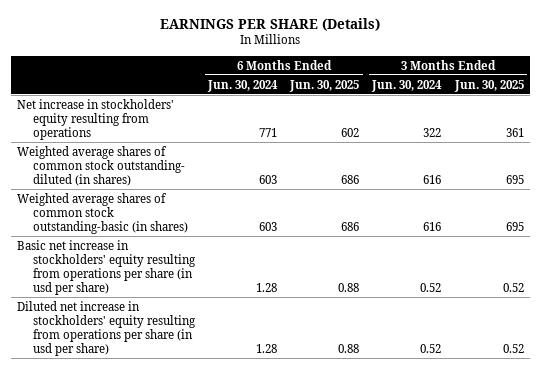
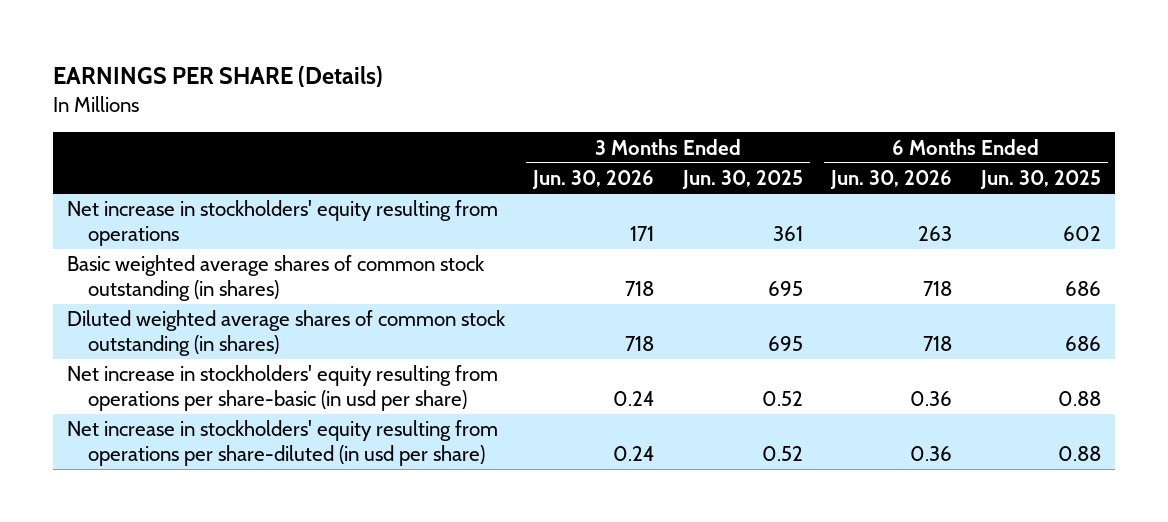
- | 6 Months Ended Jun. 30, 2024 | 6 Months Ended Jun. 30, 2025 | 3 Months Ended Jun. 30, 2024 | 3 Months Ended Jun. 30, 2025
+ | 3 Months Ended Jun. 30, 2026 | 3 Months Ended Jun. 30, 2025 | 6 Months Ended Jun. 30, 2026 | 6 Months Ended Jun. 30, 2025
- Weighted average shares of common stock outstanding- diluted (in shares) | 603 | 686 | 616 | 695
- Weighted average shares of common stock outstanding-basic (in shares) | 603 | 686 | 616 | 695
- Basic net increase in stockholders' equity resulting from operations per share (in usd per share) | 1.28 | 0.88 | 0.52 | 0.52
- Diluted net increase in stockholders' equity resulting from operations per share (in usd per share) | 1.28 | 0.88 | 0.52 | 0.52
+ Basic weighted average shares of common stock outstanding (in shares) | 718 | 695 | 718 | 686
+ Diluted weighted average shares of common stock outstanding (in shares) | 718 | 695 | 718 | 686
+ Net increase in stockholders' equity resulting from operations per share-basic (in usd per share) | 0.24 | 0.52 | 0.36 | 0.88
+ Net increase in stockholders' equity resulting from operations per share-diluted (in usd per share) | 0.24 | 0.52 | 0.36 | 0.88

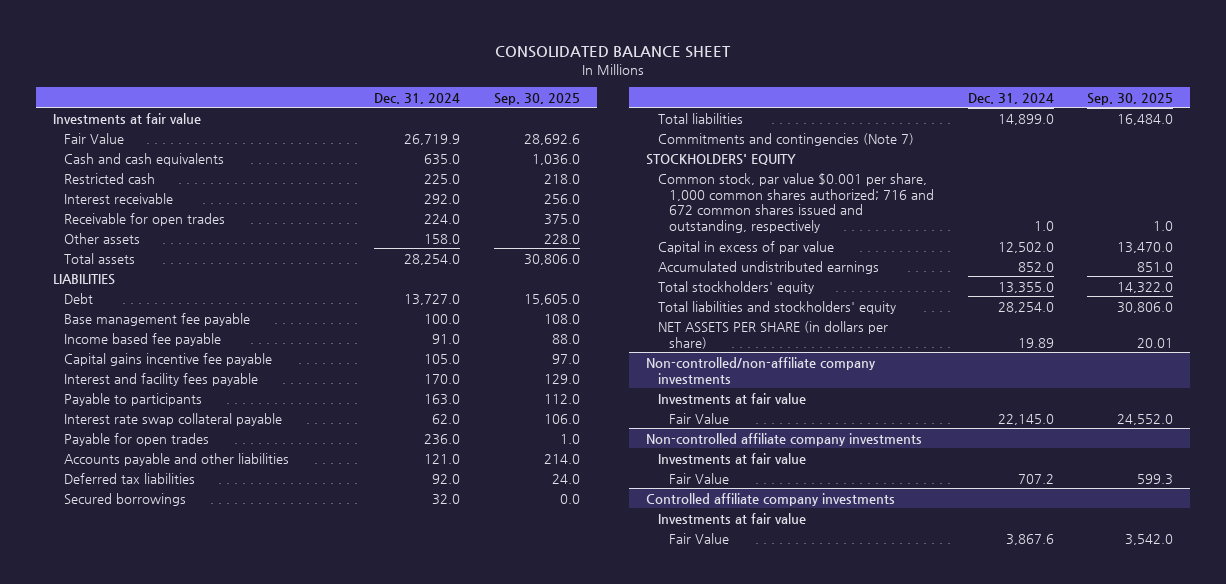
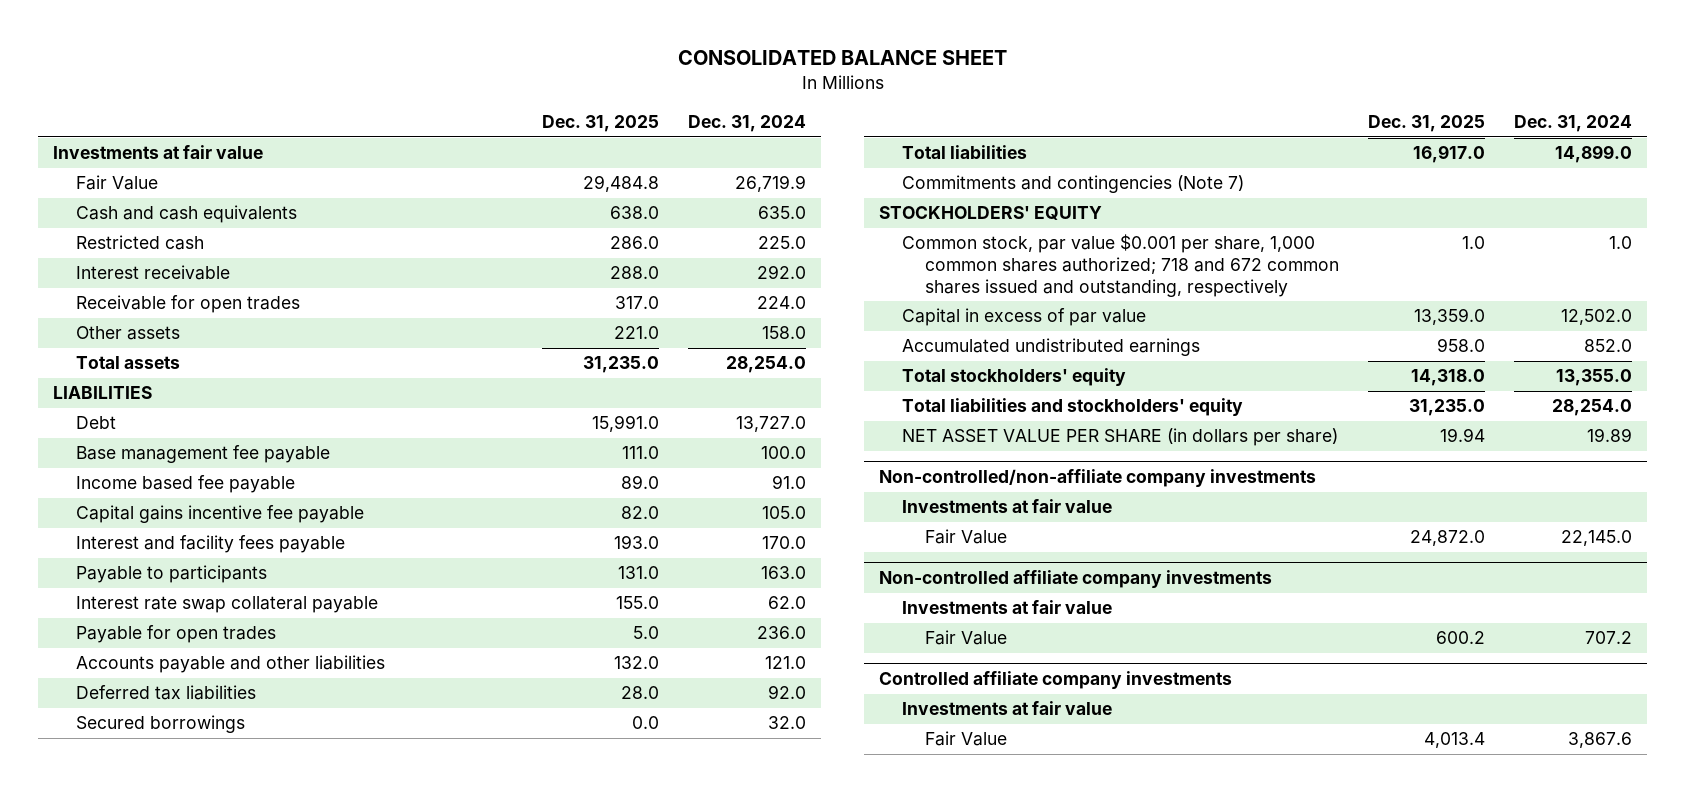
- | Dec. 31, 2024 | Sep. 30, 2025
+ | Dec. 31, 2025 | Dec. 31, 2024
- Common stock, par value $0.001 per share, 1,000 common shares authorized; 716 and 672 common shares issued and outstanding, respectively | 1.0 | 1.0
+ Common stock, par value $0.001 per share, 1,000 common shares authorized; 718 and 672 common shares issued and outstanding, respectively | 1.0 | 1.0
- NET ASSETS PER SHARE (in dollars per share) | 19.89 | 20.01
+ NET ASSET VALUE PER SHARE (in dollars per share) | 19.94 | 19.89

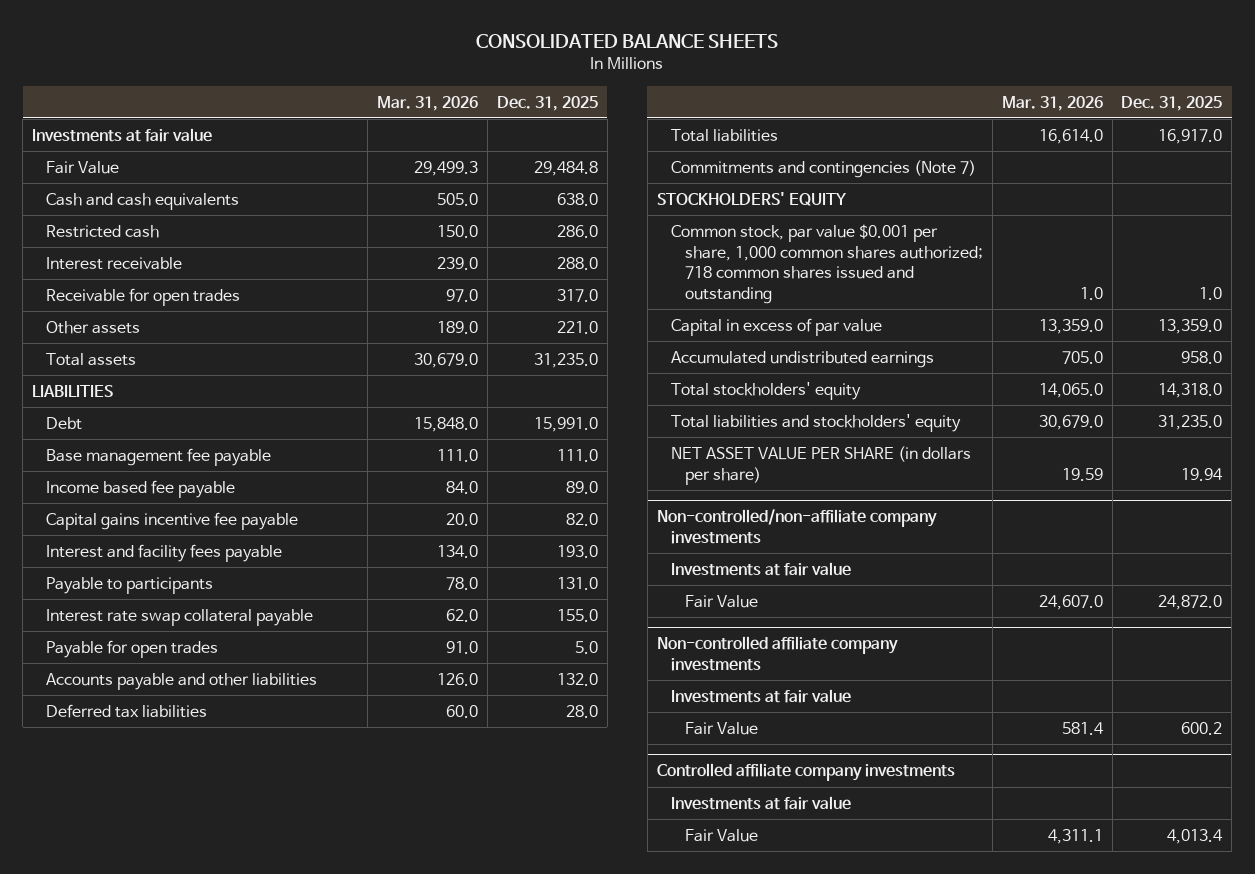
- CONSOLIDATED BALANCE SHEET
+ CONSOLIDATED BALANCE SHEETS
- | Dec. 31, 2025 | Dec. 31, 2024
+ | Mar. 31, 2026 | Dec. 31, 2025
- Secured borrowings | 0.0 | 32.0
- Common stock, par value $0.001 per share, 1,000 common shares authorized; 718 and 672 common shares issued and outstanding, respectively | 1.0 | 1.0
+ Common stock, par value $0.001 per share, 1,000 common shares authorized; 718 common shares issued and outstanding | 1.0 | 1.0

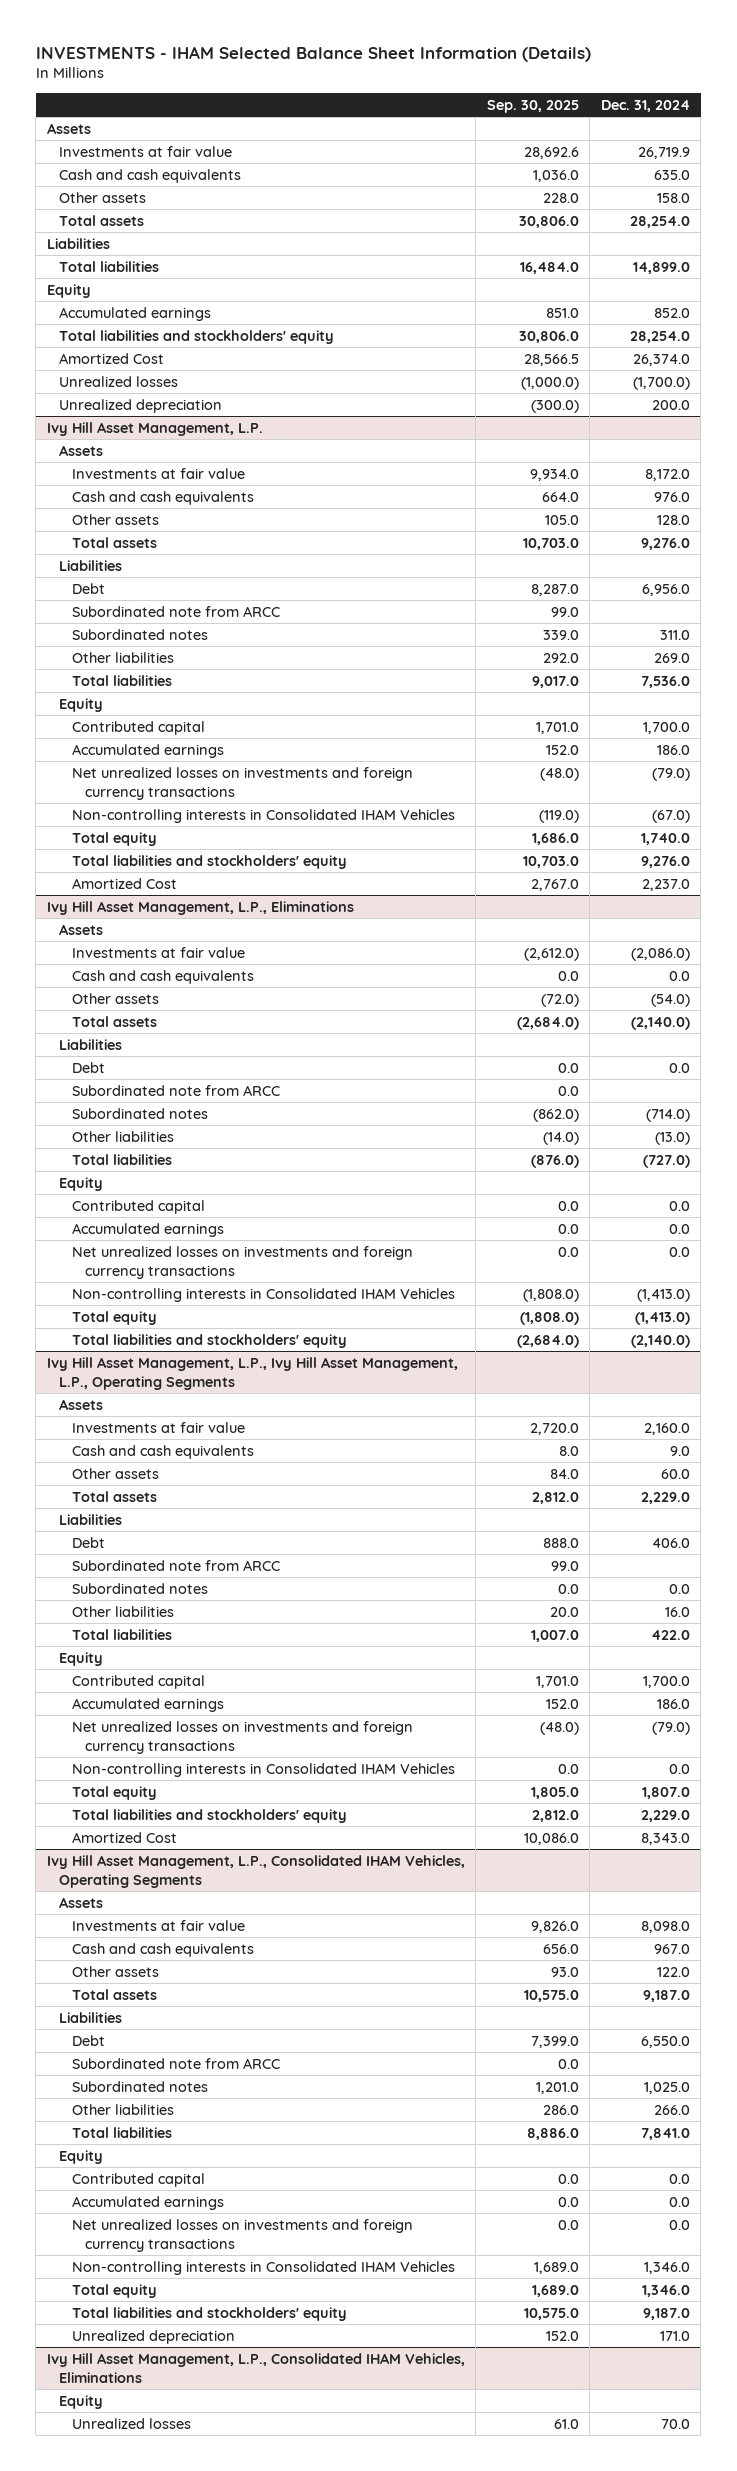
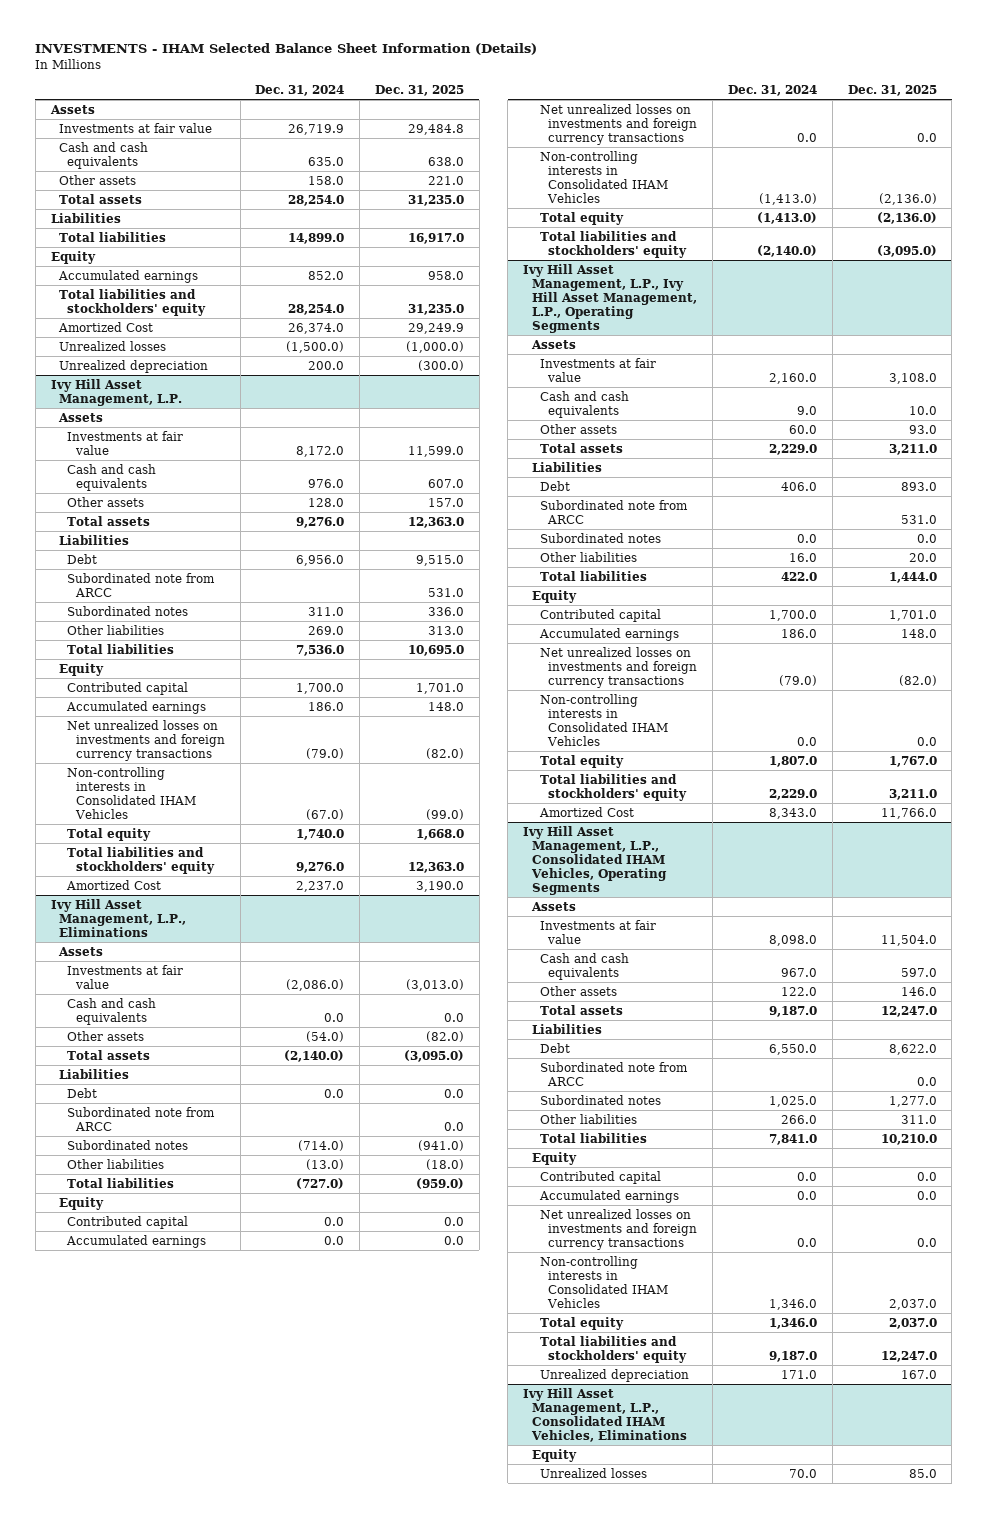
- | Sep. 30, 2025 | Dec. 31, 2024
+ | Dec. 31, 2024 | Dec. 31, 2025
- Unrealized losses | (1,000.0) | (1,700.0)
+ Unrealized losses | (1,500.0) | (1,000.0)

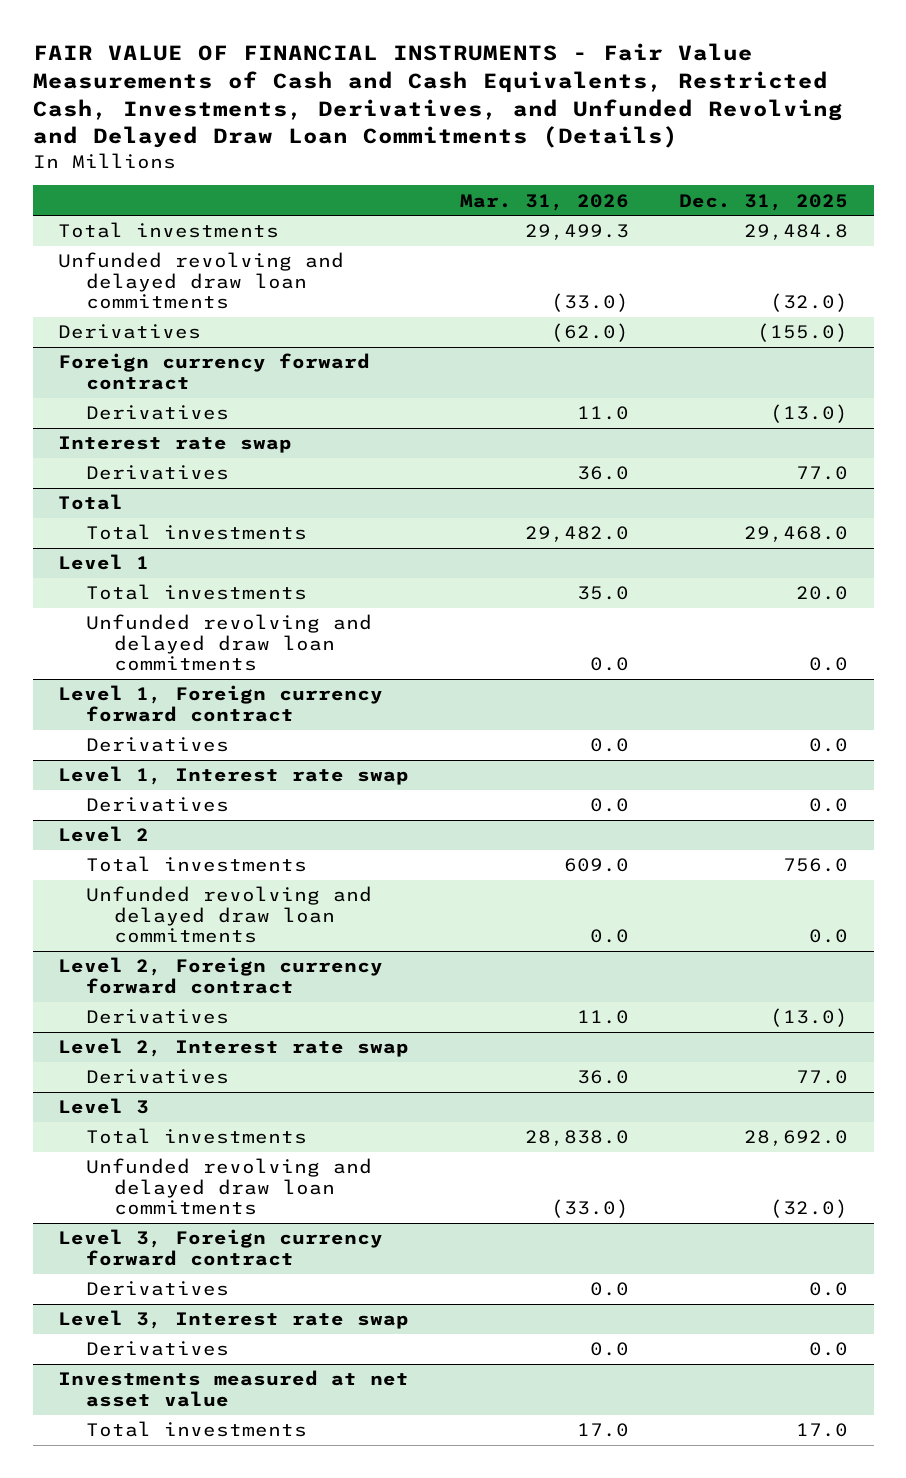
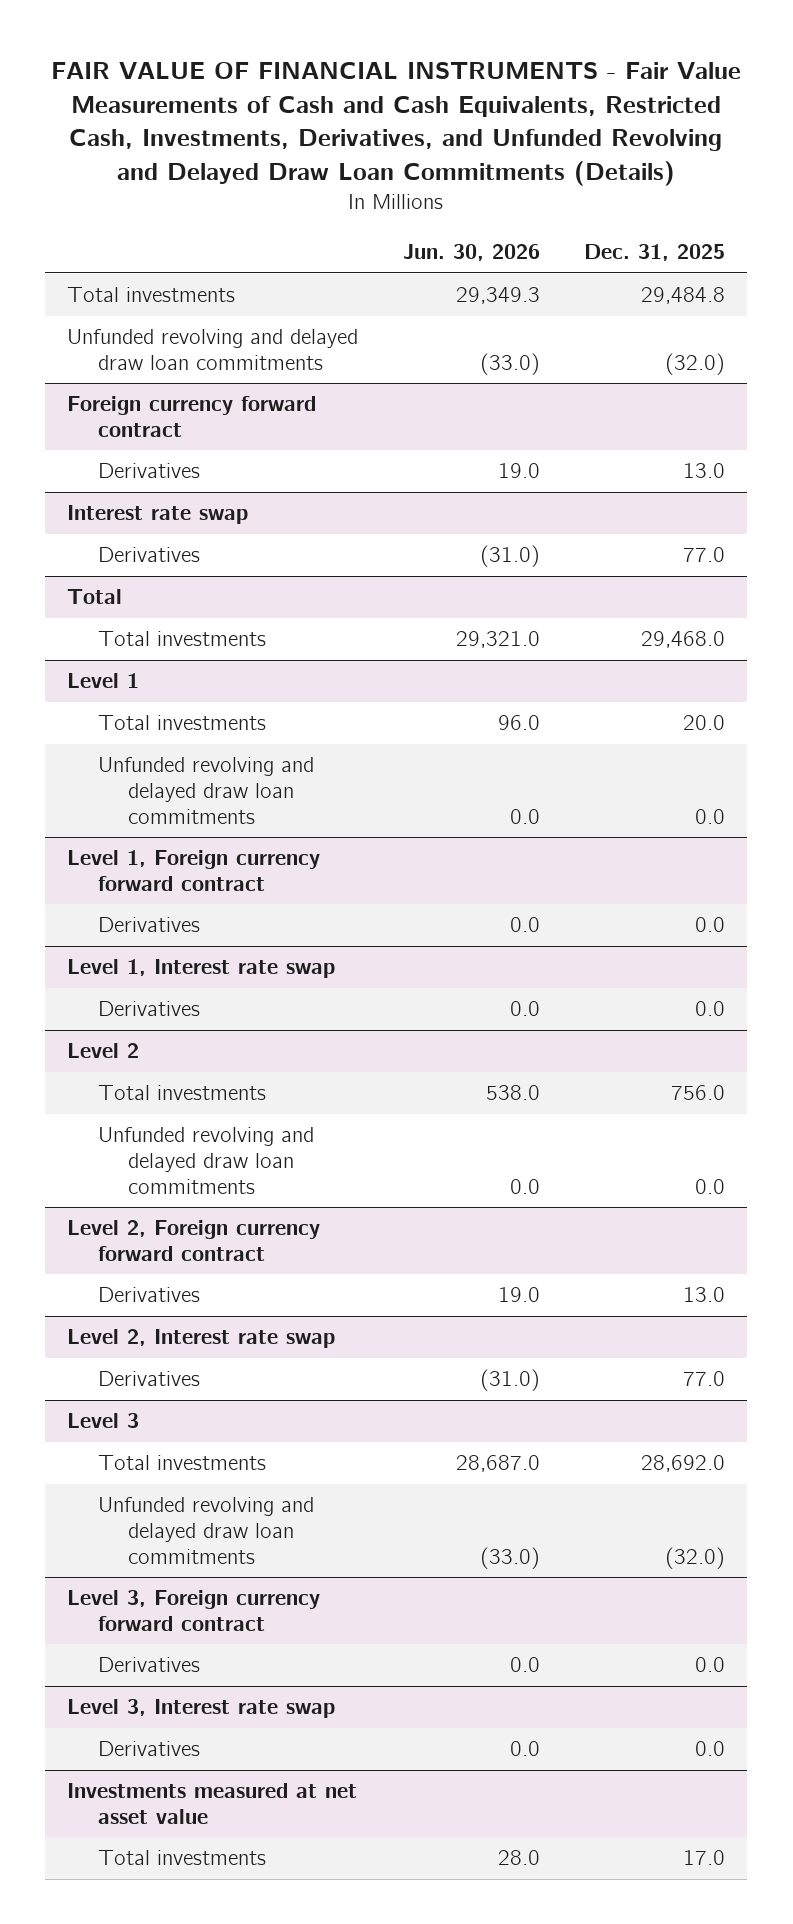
- | Mar. 31, 2026 | Dec. 31, 2025
+ | Jun. 30, 2026 | Dec. 31, 2025
- Derivatives | (62.0) | (155.0)
@ Foreign currency forward contract
- Derivatives | 11.0 | (13.0)
+ Derivatives | 19.0 | 13.0
@ Level 2, Foreign currency forward contract
- Derivatives | 11.0 | (13.0)
+ Derivatives | 19.0 | 13.0

